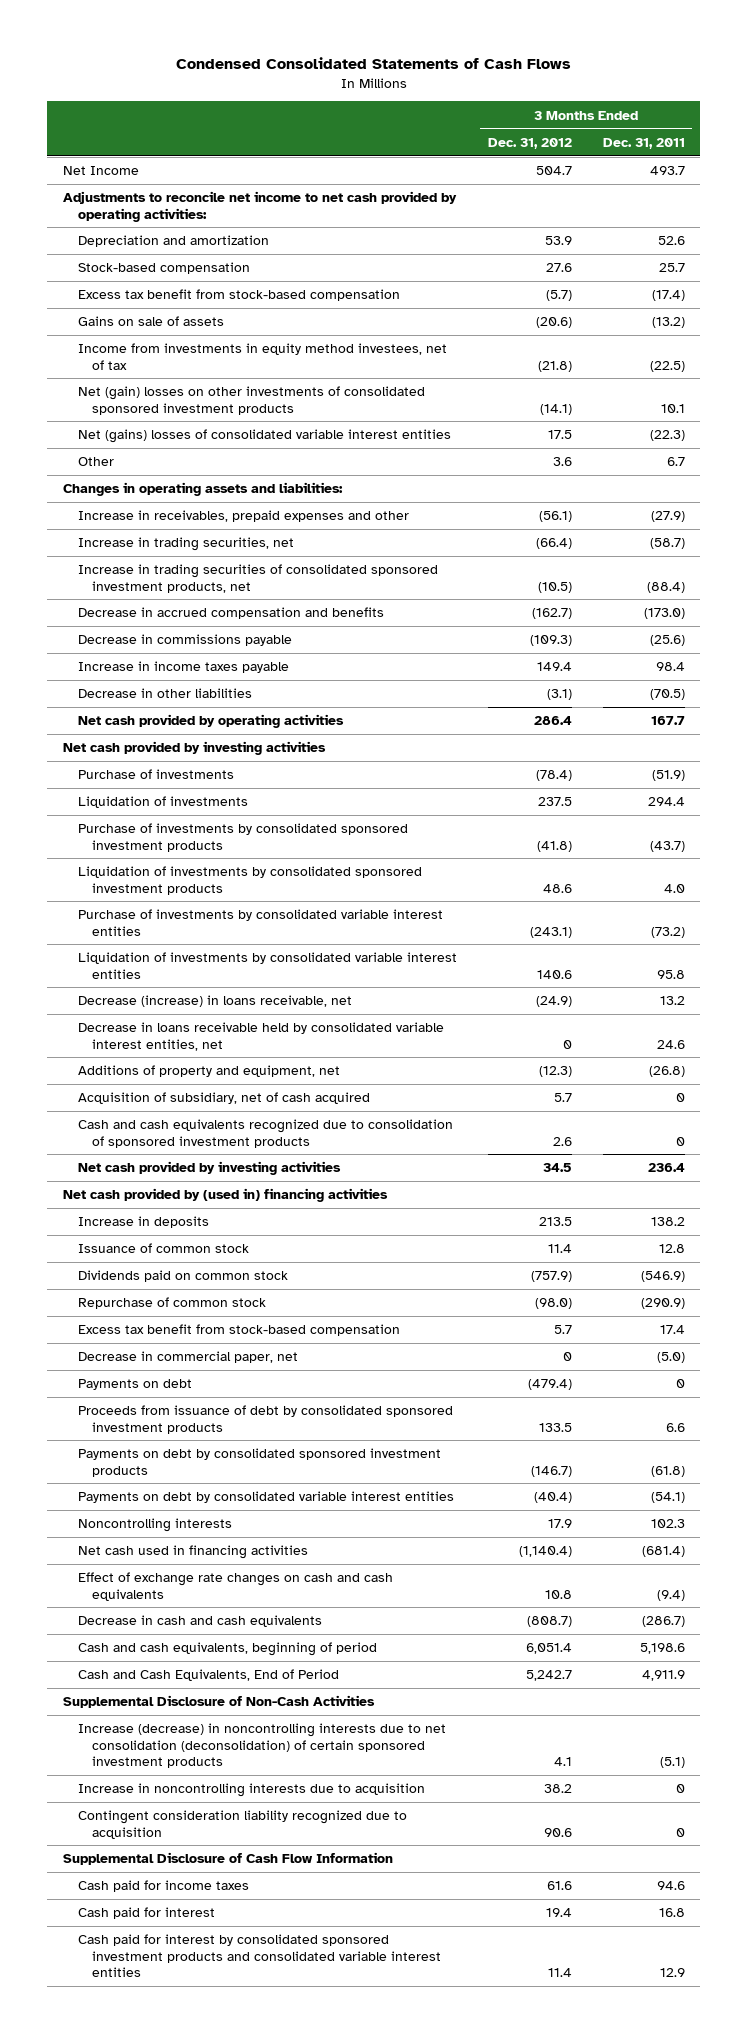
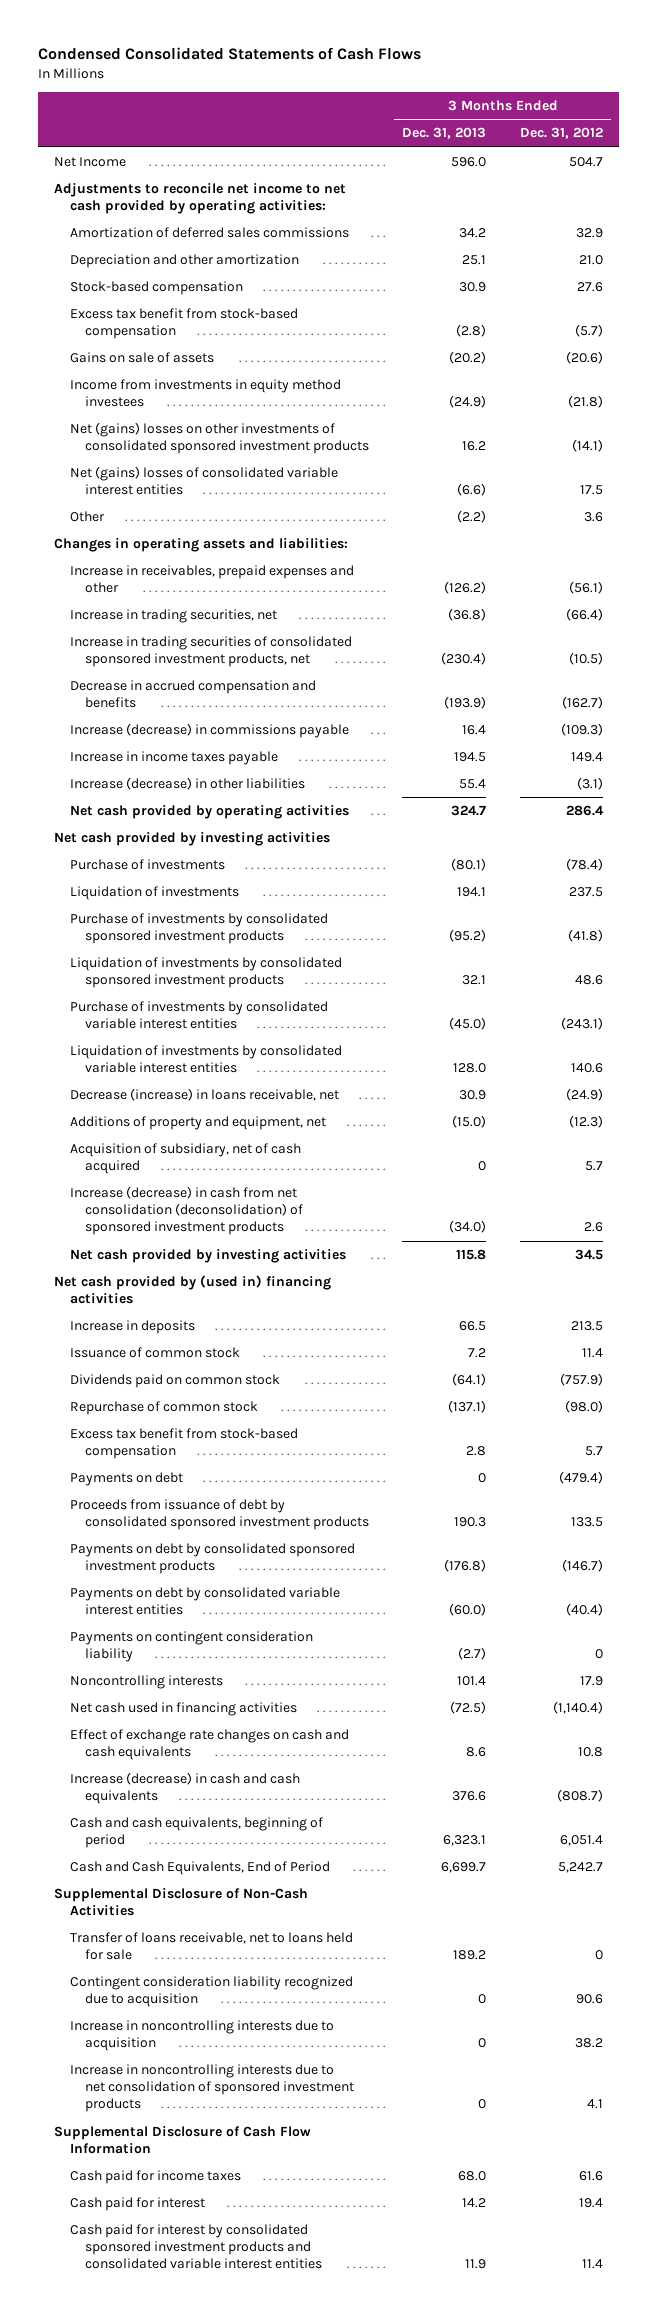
- | 3 Months Ended Dec. 31, 2012 | 3 Months Ended Dec. 31, 2011
+ | 3 Months Ended Dec. 31, 2013 | 3 Months Ended Dec. 31, 2012
- Depreciation and amortization | 53.9 | 52.6
+ Amortization of deferred sales commissions | 34.2 | 32.9
+ Depreciation and other amortization | 25.1 | 21.0
- Income from investments in equity method investees, net of tax | (21.8) | (22.5)
- Net (gain) losses on other investments of consolidated sponsored investment products | (14.1) | 10.1
+ Income from investments in equity method investees | (24.9) | (21.8)
+ Net (gains) losses on other investments of consolidated sponsored investment products | 16.2 | (14.1)
- Decrease in commissions payable | (109.3) | (25.6)
+ Increase (decrease) in commissions payable | 16.4 | (109.3)
- Decrease in other liabilities | (3.1) | (70.5)
+ Increase (decrease) in other liabilities | 55.4 | (3.1)
- Decrease in loans receivable held by consolidated variable interest entities, net | 0 | 24.6
- Cash and cash equivalents recognized due to consolidation of sponsored investment products | 2.6 | 0
+ Increase (decrease) in cash from net consolidation (deconsolidation) of sponsored investment products | (34.0) | 2.6
- Decrease in commercial paper, net | 0 | (5.0)
+ Payments on contingent consideration liability | (2.7) | 0
- Decrease in cash and cash equivalents | (808.7) | (286.7)
+ Increase (decrease) in cash and cash equivalents | 376.6 | (808.7)
- Increase (decrease) in noncontrolling interests due to net consolidation (deconsolidation) of certain sponsored investment products | 4.1 | (5.1)
+ Transfer of loans receivable, net to loans held for sale | 189.2 | 0
moved down: Increase in noncontrolling interests due to acquisition | 0 | 38.2
+ Increase in noncontrolling interests due to net consolidation of sponsored investment products | 0 | 4.1

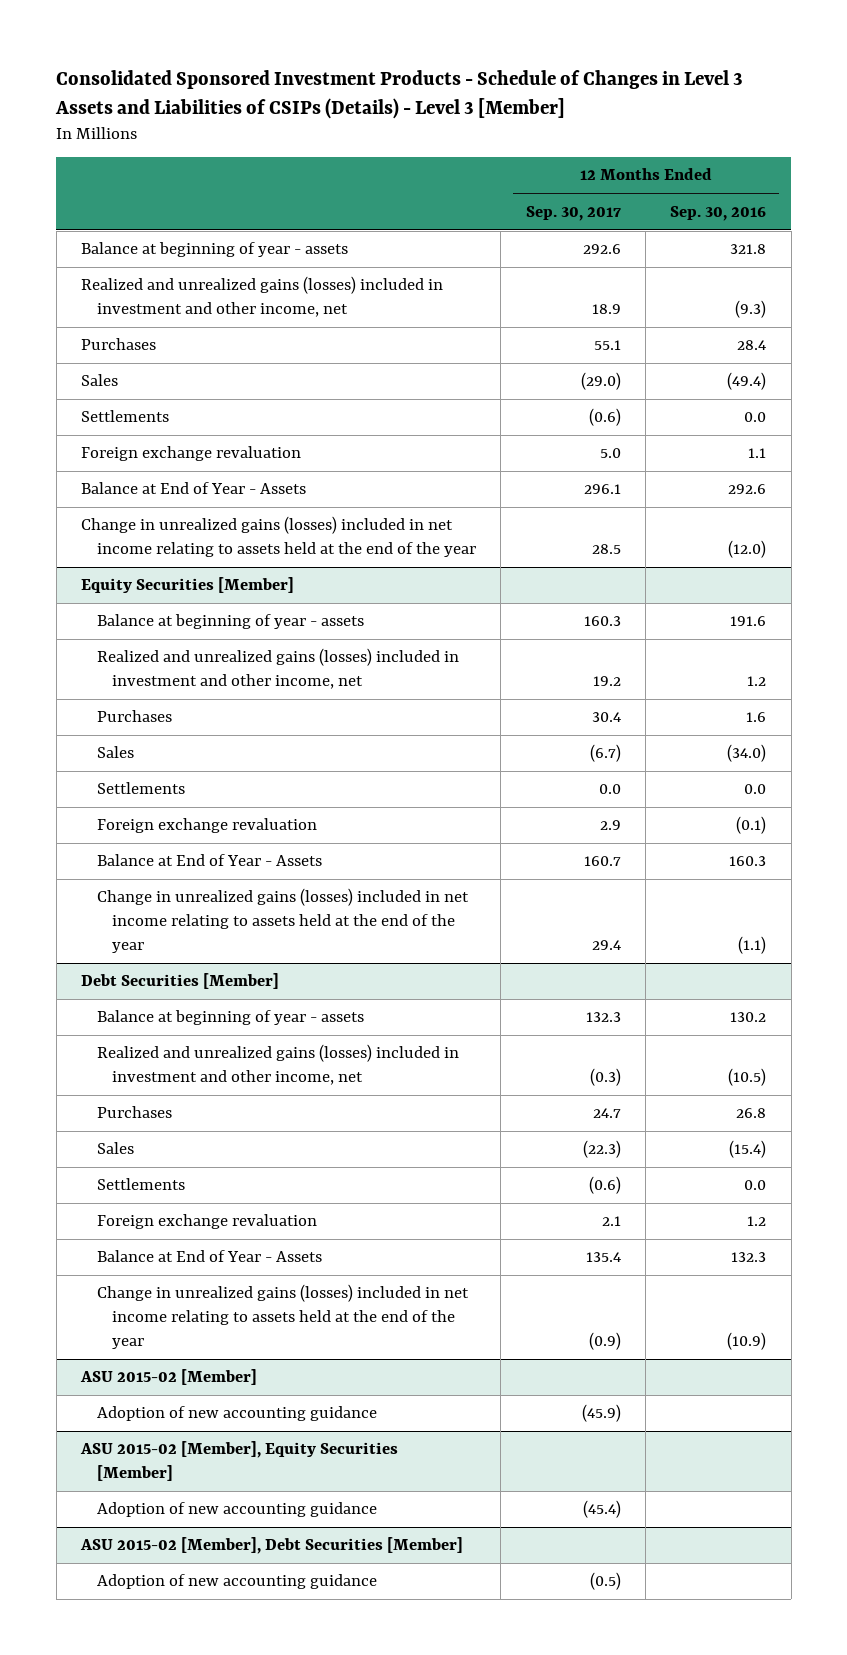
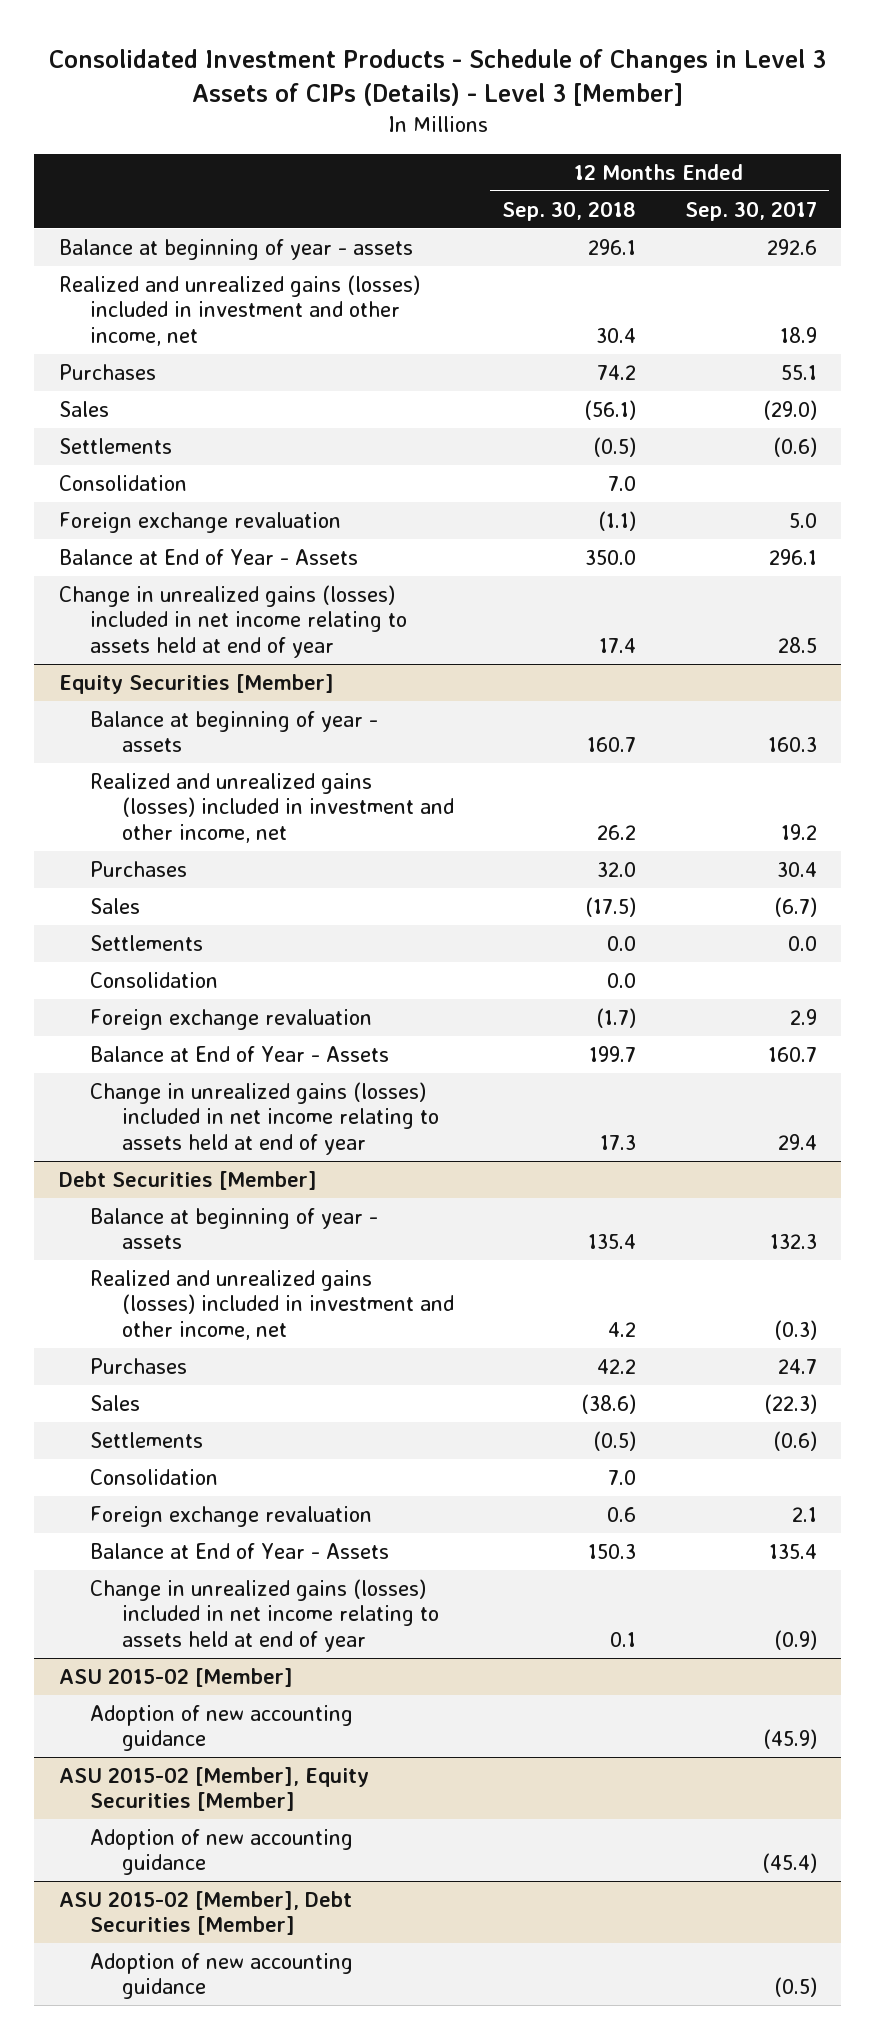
- Consolidated Sponsored Investment Products - Schedule of Changes in Level 3 Assets and Liabilities of CSIPs (Details) - Level 3 [Member]
+ Consolidated Investment Products - Schedule of Changes in Level 3 Assets of CIPs (Details) - Level 3 [Member]
- | 12 Months Ended Sep. 30, 2017 | 12 Months Ended Sep. 30, 2016
+ | 12 Months Ended Sep. 30, 2018 | 12 Months Ended Sep. 30, 2017
+ Consolidation | 7.0 |
- Change in unrealized gains (losses) included in net income relating to assets held at the end of the year | 28.5 | (12.0)
+ Change in unrealized gains (losses) included in net income relating to assets held at end of year | 17.4 | 28.5
@ Equity Securities [Member]
+ Consolidation | 0.0 |
- Change in unrealized gains (losses) included in net income relating to assets held at the end of the year | 29.4 | (1.1)
+ Change in unrealized gains (losses) included in net income relating to assets held at end of year | 17.3 | 29.4
@ Debt Securities [Member]
+ Consolidation | 7.0 |
- Change in unrealized gains (losses) included in net income relating to assets held at the end of the year | (0.9) | (10.9)
+ Change in unrealized gains (losses) included in net income relating to assets held at end of year | 0.1 | (0.9)

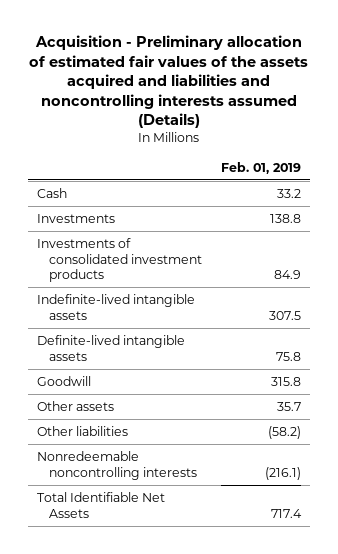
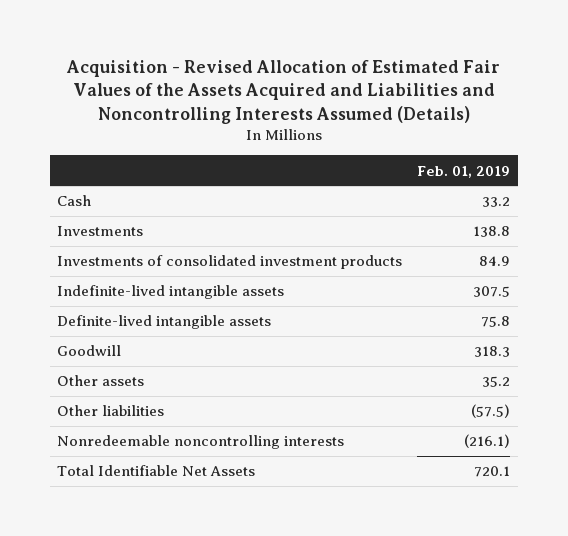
- Acquisition - Preliminary allocation of estimated fair values of the assets acquired and liabilities and noncontrolling interests assumed (Details)
+ Acquisition - Revised Allocation of Estimated Fair Values of the Assets Acquired and Liabilities and Noncontrolling Interests Assumed (Details)
- Goodwill | 315.8
- Other assets | 35.7
- Other liabilities | (58.2)
+ Goodwill | 318.3
+ Other assets | 35.2
+ Other liabilities | (57.5)
- Total Identifiable Net Assets | 717.4
+ Total Identifiable Net Assets | 720.1

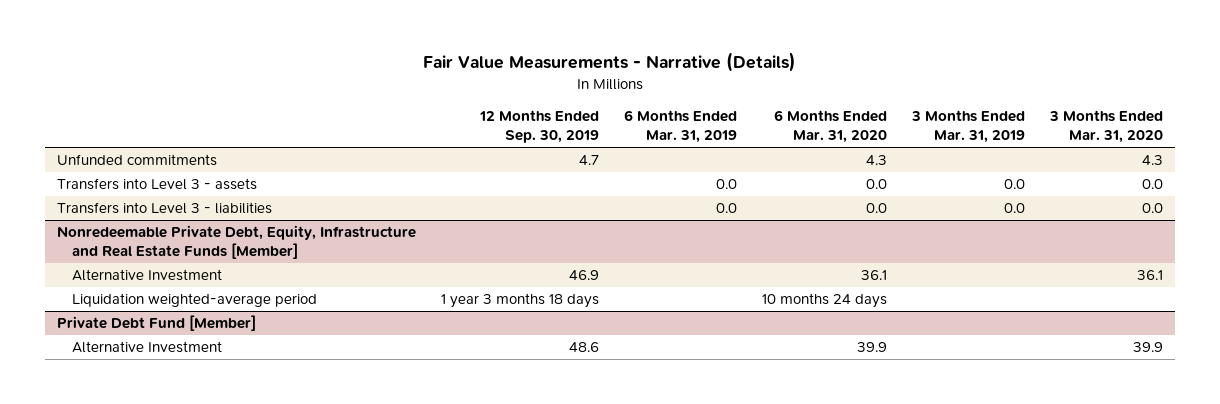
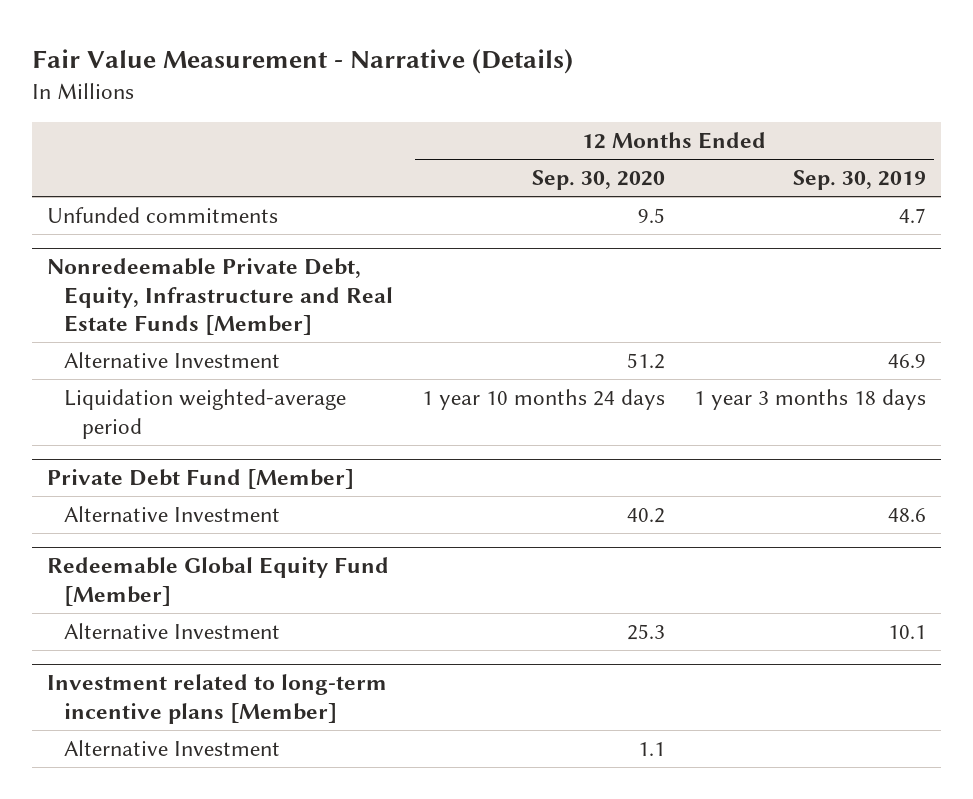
- Fair Value Measurements - Narrative (Details)
+ Fair Value Measurement - Narrative (Details)
- | 12 Months Ended Sep. 30, 2019 | 6 Months Ended Mar. 31, 2019 | 6 Months Ended Mar. 31, 2020 | 3 Months Ended Mar. 31, 2019 | 3 Months Ended Mar. 31, 2020
+ | 12 Months Ended Sep. 30, 2020 | 12 Months Ended Sep. 30, 2019
- Transfers into Level 3 - assets | | 0.0 | 0.0 | 0.0 | 0.0
- Transfers into Level 3 - liabilities | | 0.0 | 0.0 | 0.0 | 0.0
+ Redeemable Global Equity Fund [Member]
+ Alternative Investment | 25.3 | 10.1
+ Investment related to long-term incentive plans [Member]
+ Alternative Investment | 1.1 |

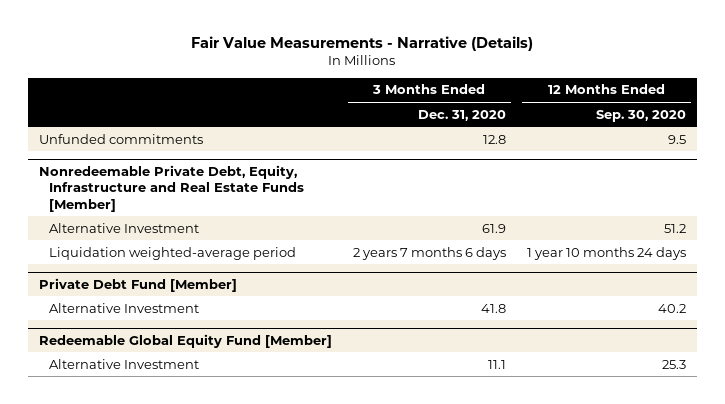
- Fair Value Measurement - Narrative (Details)
+ Fair Value Measurements - Narrative (Details)
- | 12 Months Ended Sep. 30, 2020 | 12 Months Ended Sep. 30, 2019
+ | 3 Months Ended Dec. 31, 2020 | 12 Months Ended Sep. 30, 2020
- Investment related to long-term incentive plans [Member]
- Alternative Investment | 1.1 |

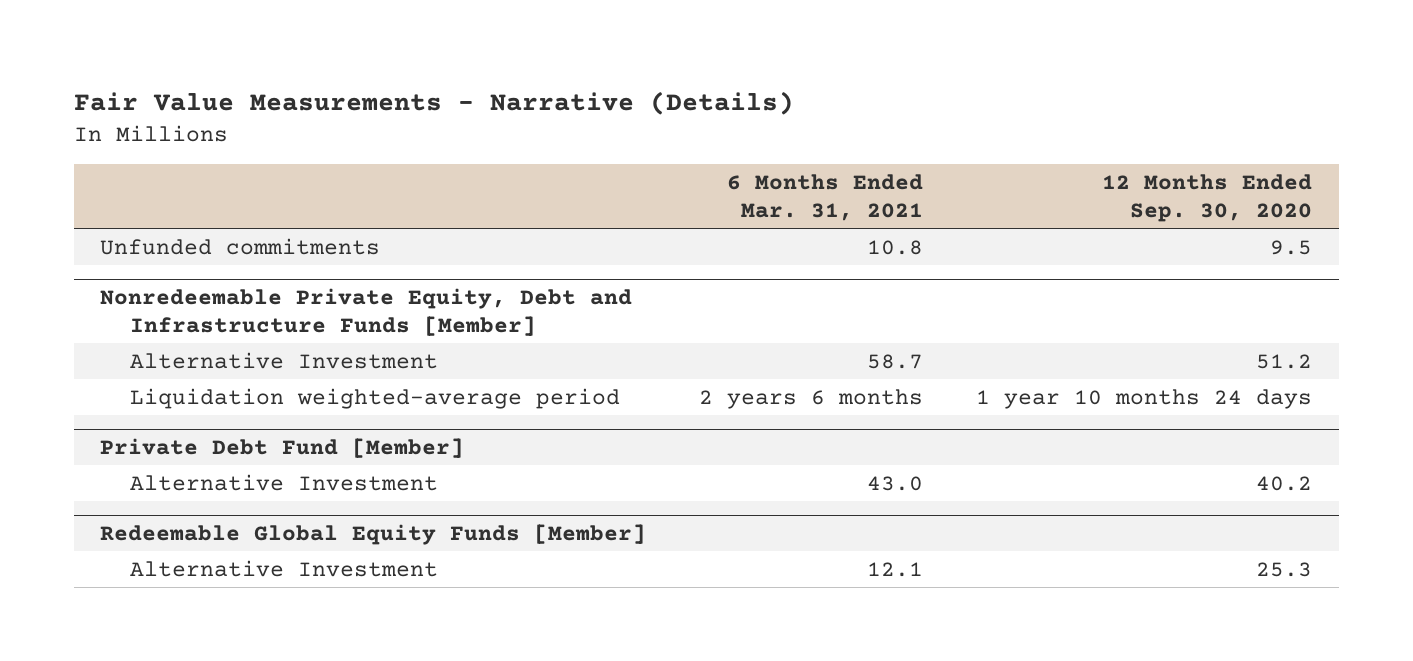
- | 3 Months Ended Dec. 31, 2020 | 12 Months Ended Sep. 30, 2020
+ | 6 Months Ended Mar. 31, 2021 | 12 Months Ended Sep. 30, 2020
- Nonredeemable Private Debt, Equity, Infrastructure and Real Estate Funds [Member]
+ Nonredeemable Private Equity, Debt and Infrastructure Funds [Member]
- Redeemable Global Equity Fund [Member]
+ Redeemable Global Equity Funds [Member]

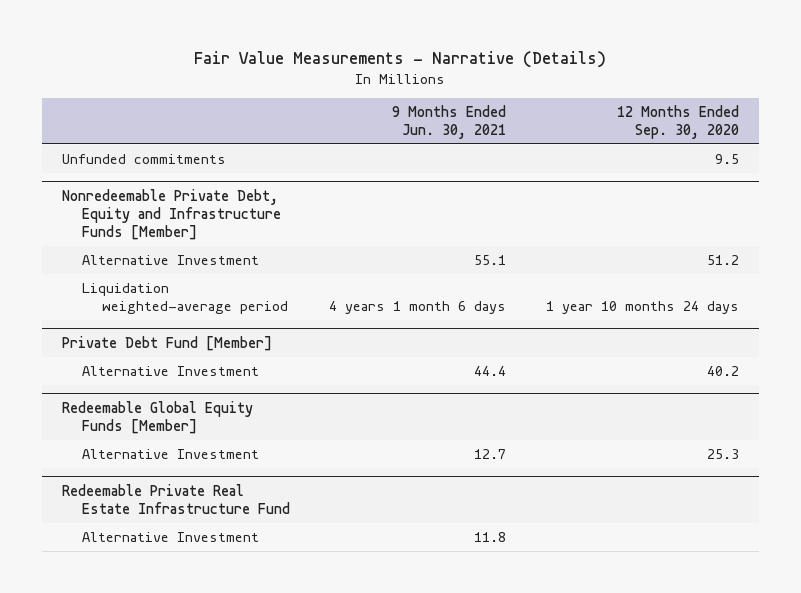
- | 6 Months Ended Mar. 31, 2021 | 12 Months Ended Sep. 30, 2020
+ | 9 Months Ended Jun. 30, 2021 | 12 Months Ended Sep. 30, 2020
- Nonredeemable Private Equity, Debt and Infrastructure Funds [Member]
+ Nonredeemable Private Debt, Equity and Infrastructure Funds [Member]
+ Redeemable Private Real Estate Infrastructure Fund
+ Alternative Investment | 11.8 |

